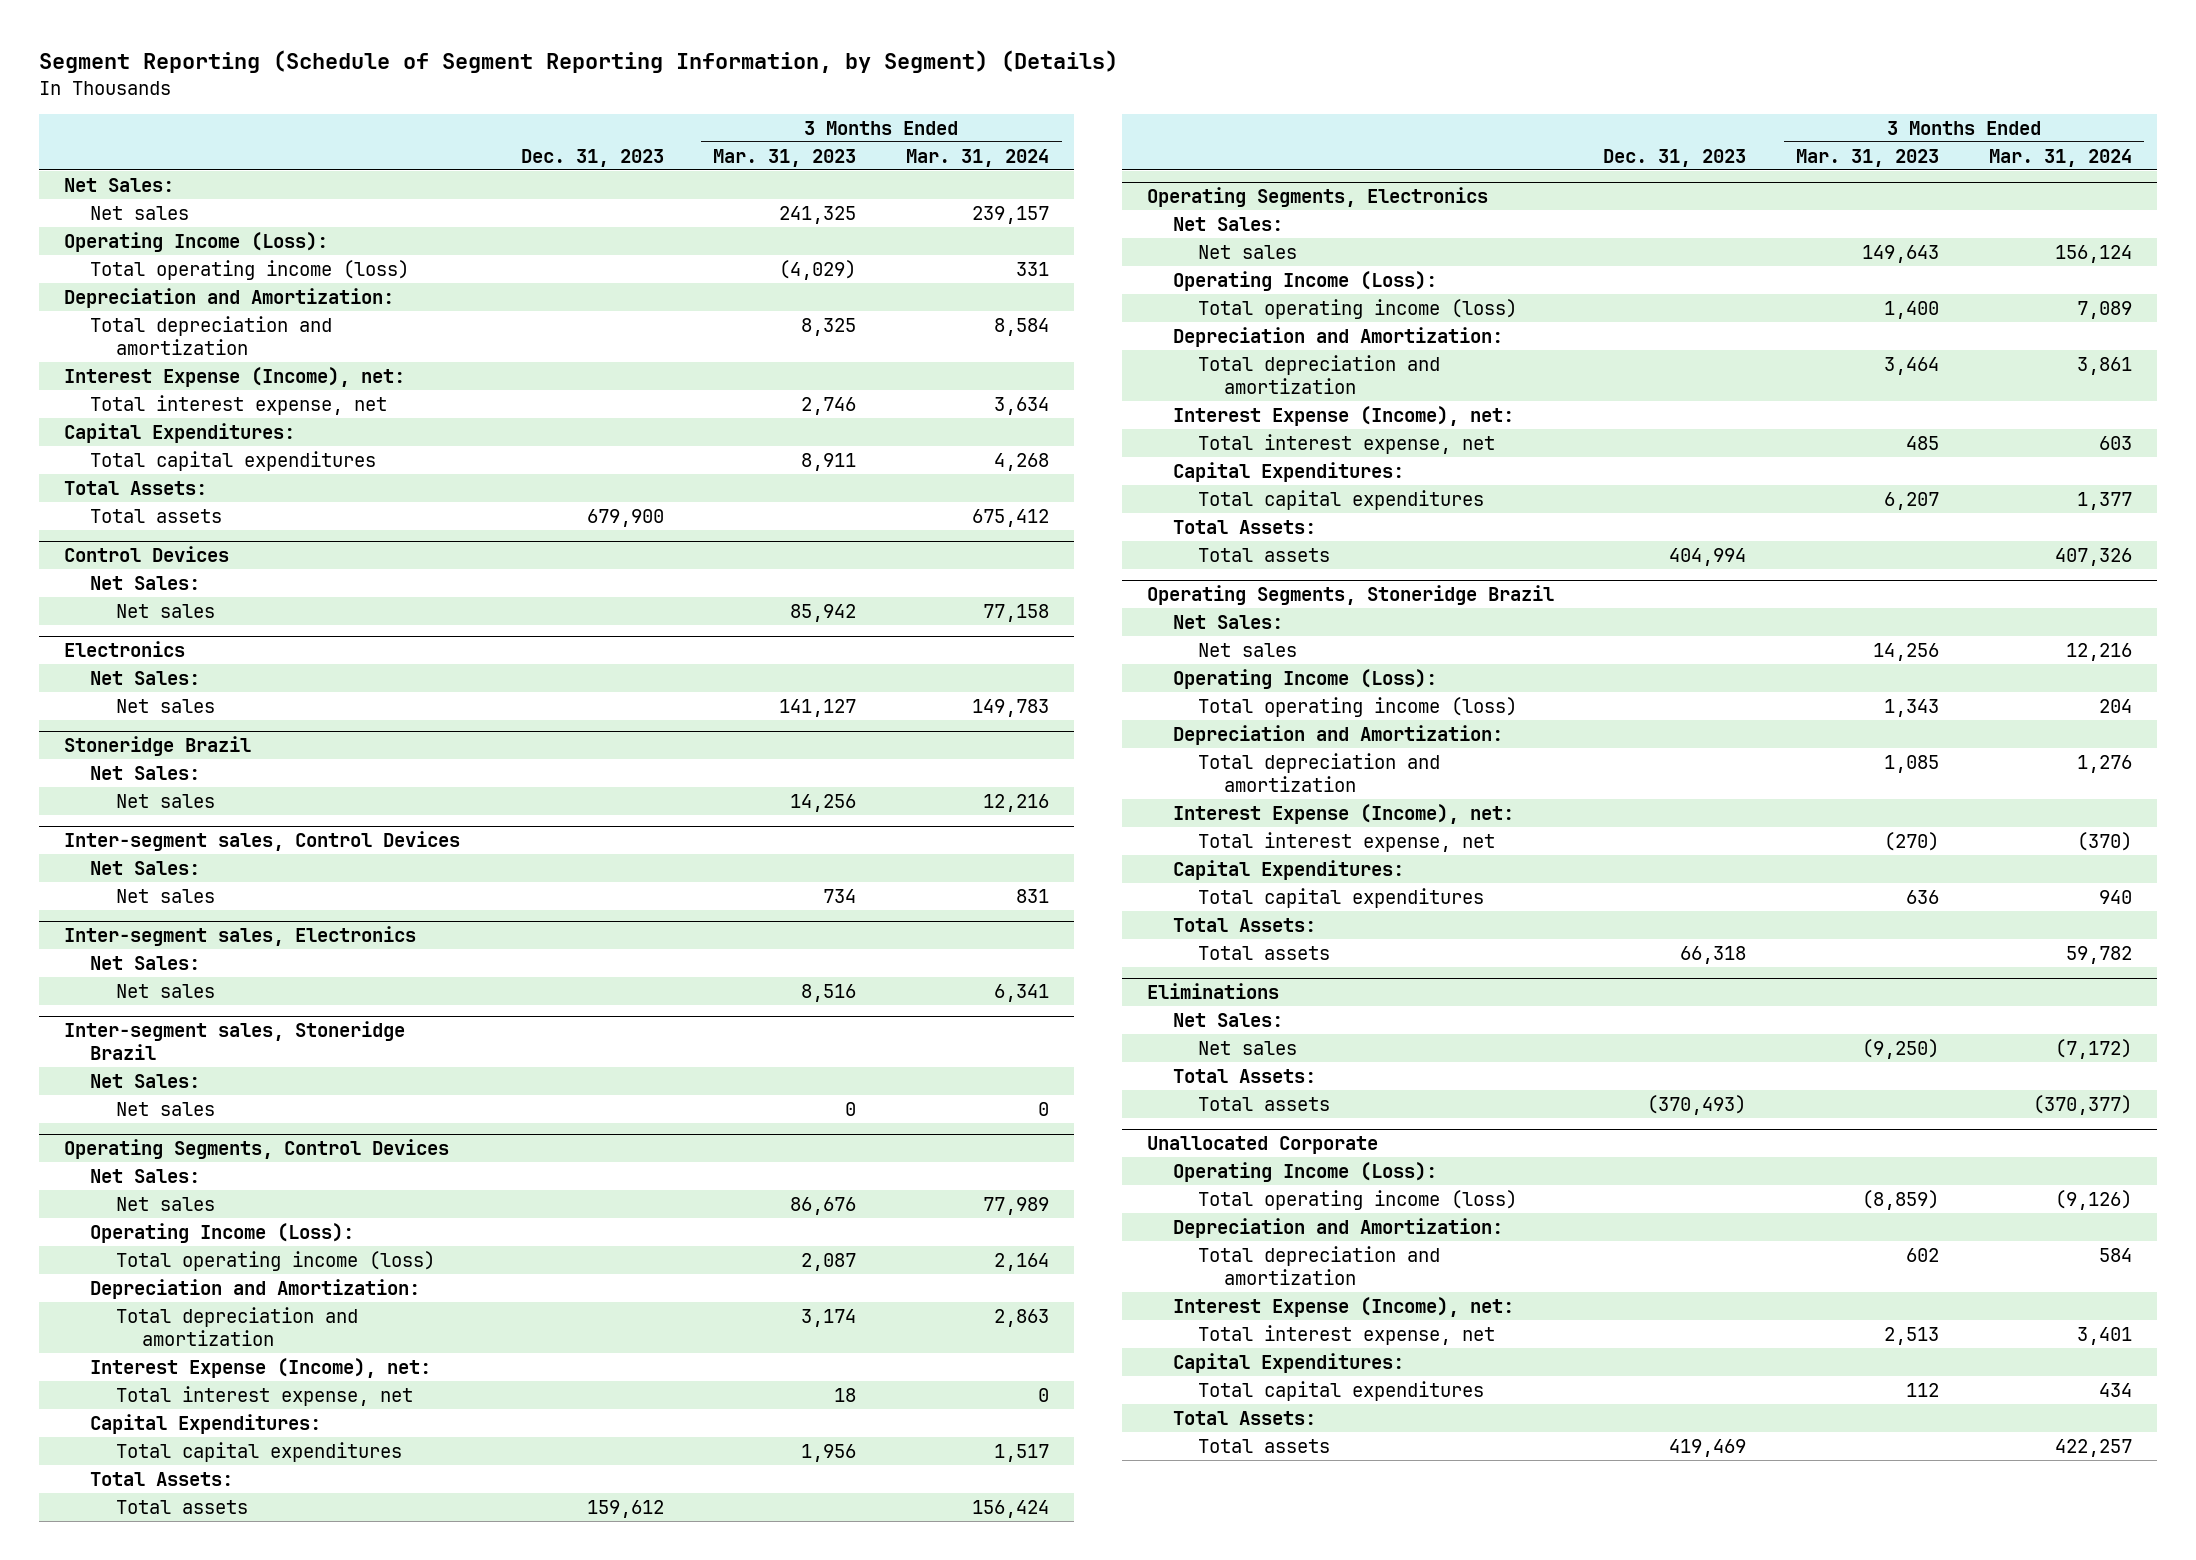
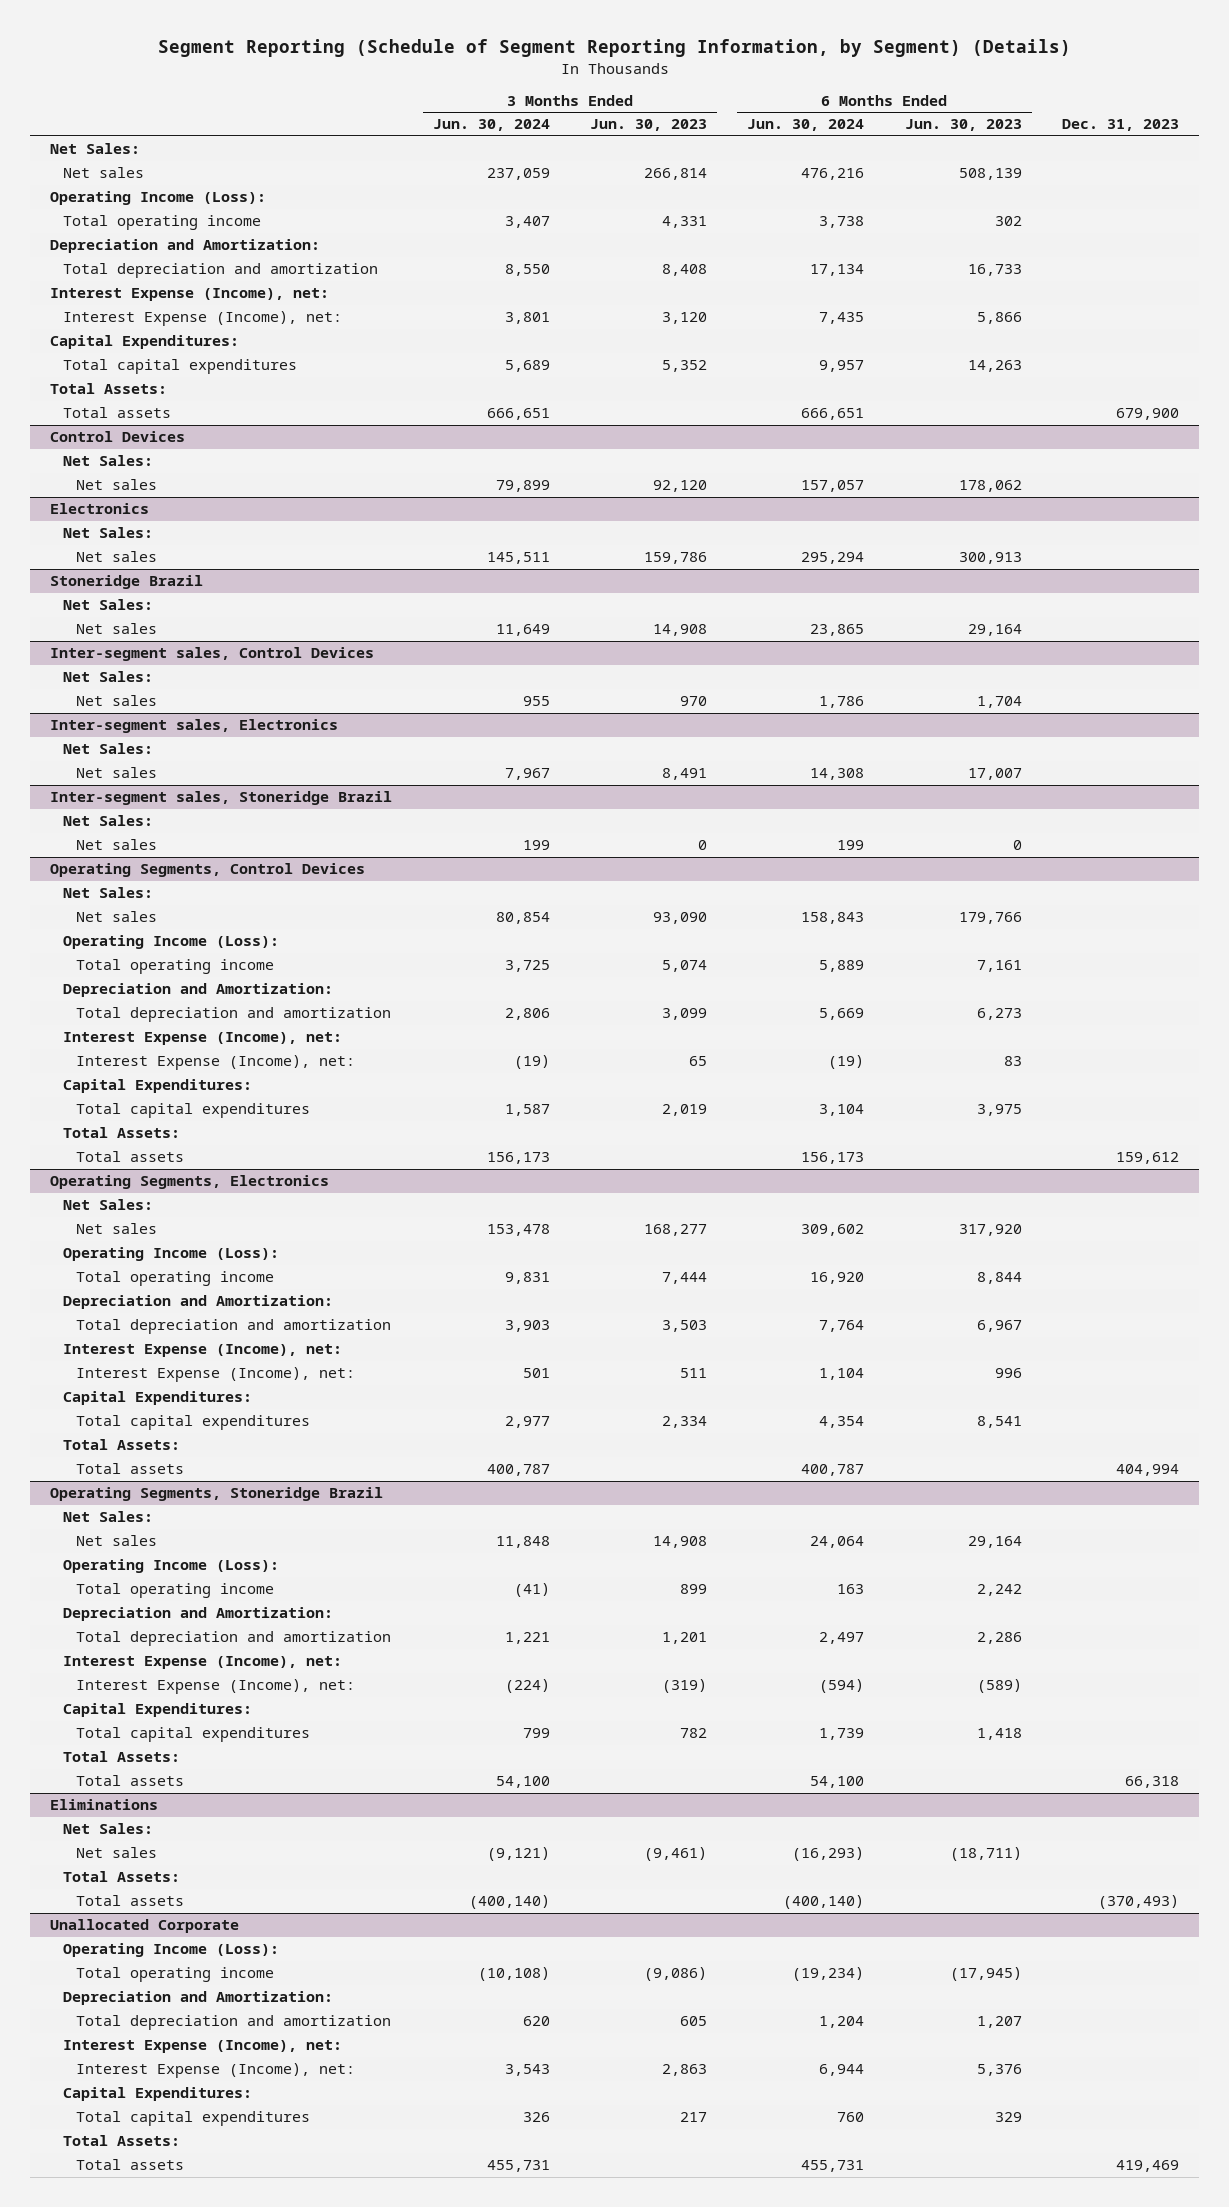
- | Dec. 31, 2023 | 3 Months Ended Mar. 31, 2023 | 3 Months Ended Mar. 31, 2024
+ | 3 Months Ended Jun. 30, 2024 | 3 Months Ended Jun. 30, 2023 | 6 Months Ended Jun. 30, 2024 | 6 Months Ended Jun. 30, 2023 | Dec. 31, 2023
- Total operating income (loss) | | (4,029) | 331
+ Total operating income | 3,407 | 4,331 | 3,738 | 302 |
- Total interest expense, net | | 2,746 | 3,634
+ Interest Expense (Income), net: | 3,801 | 3,120 | 7,435 | 5,866 |
@ Operating Segments, Control Devices
- Total operating income (loss) | | 2,087 | 2,164
+ Total operating income | 3,725 | 5,074 | 5,889 | 7,161 |
- Total interest expense, net | | 18 | 0
+ Interest Expense (Income), net: | (19) | 65 | (19) | 83 |
@ Operating Segments, Electronics
- Total operating income (loss) | | 1,400 | 7,089
+ Total operating income | 9,831 | 7,444 | 16,920 | 8,844 |
- Total interest expense, net | | 485 | 603
+ Interest Expense (Income), net: | 501 | 511 | 1,104 | 996 |
@ Operating Segments, Stoneridge Brazil
- Total operating income (loss) | | 1,343 | 204
+ Total operating income | (41) | 899 | 163 | 2,242 |
- Total interest expense, net | | (270) | (370)
+ Interest Expense (Income), net: | (224) | (319) | (594) | (589) |
@ Unallocated Corporate
- Total operating income (loss) | | (8,859) | (9,126)
+ Total operating income | (10,108) | (9,086) | (19,234) | (17,945) |
- Total interest expense, net | | 2,513 | 3,401
+ Interest Expense (Income), net: | 3,543 | 2,863 | 6,944 | 5,376 |

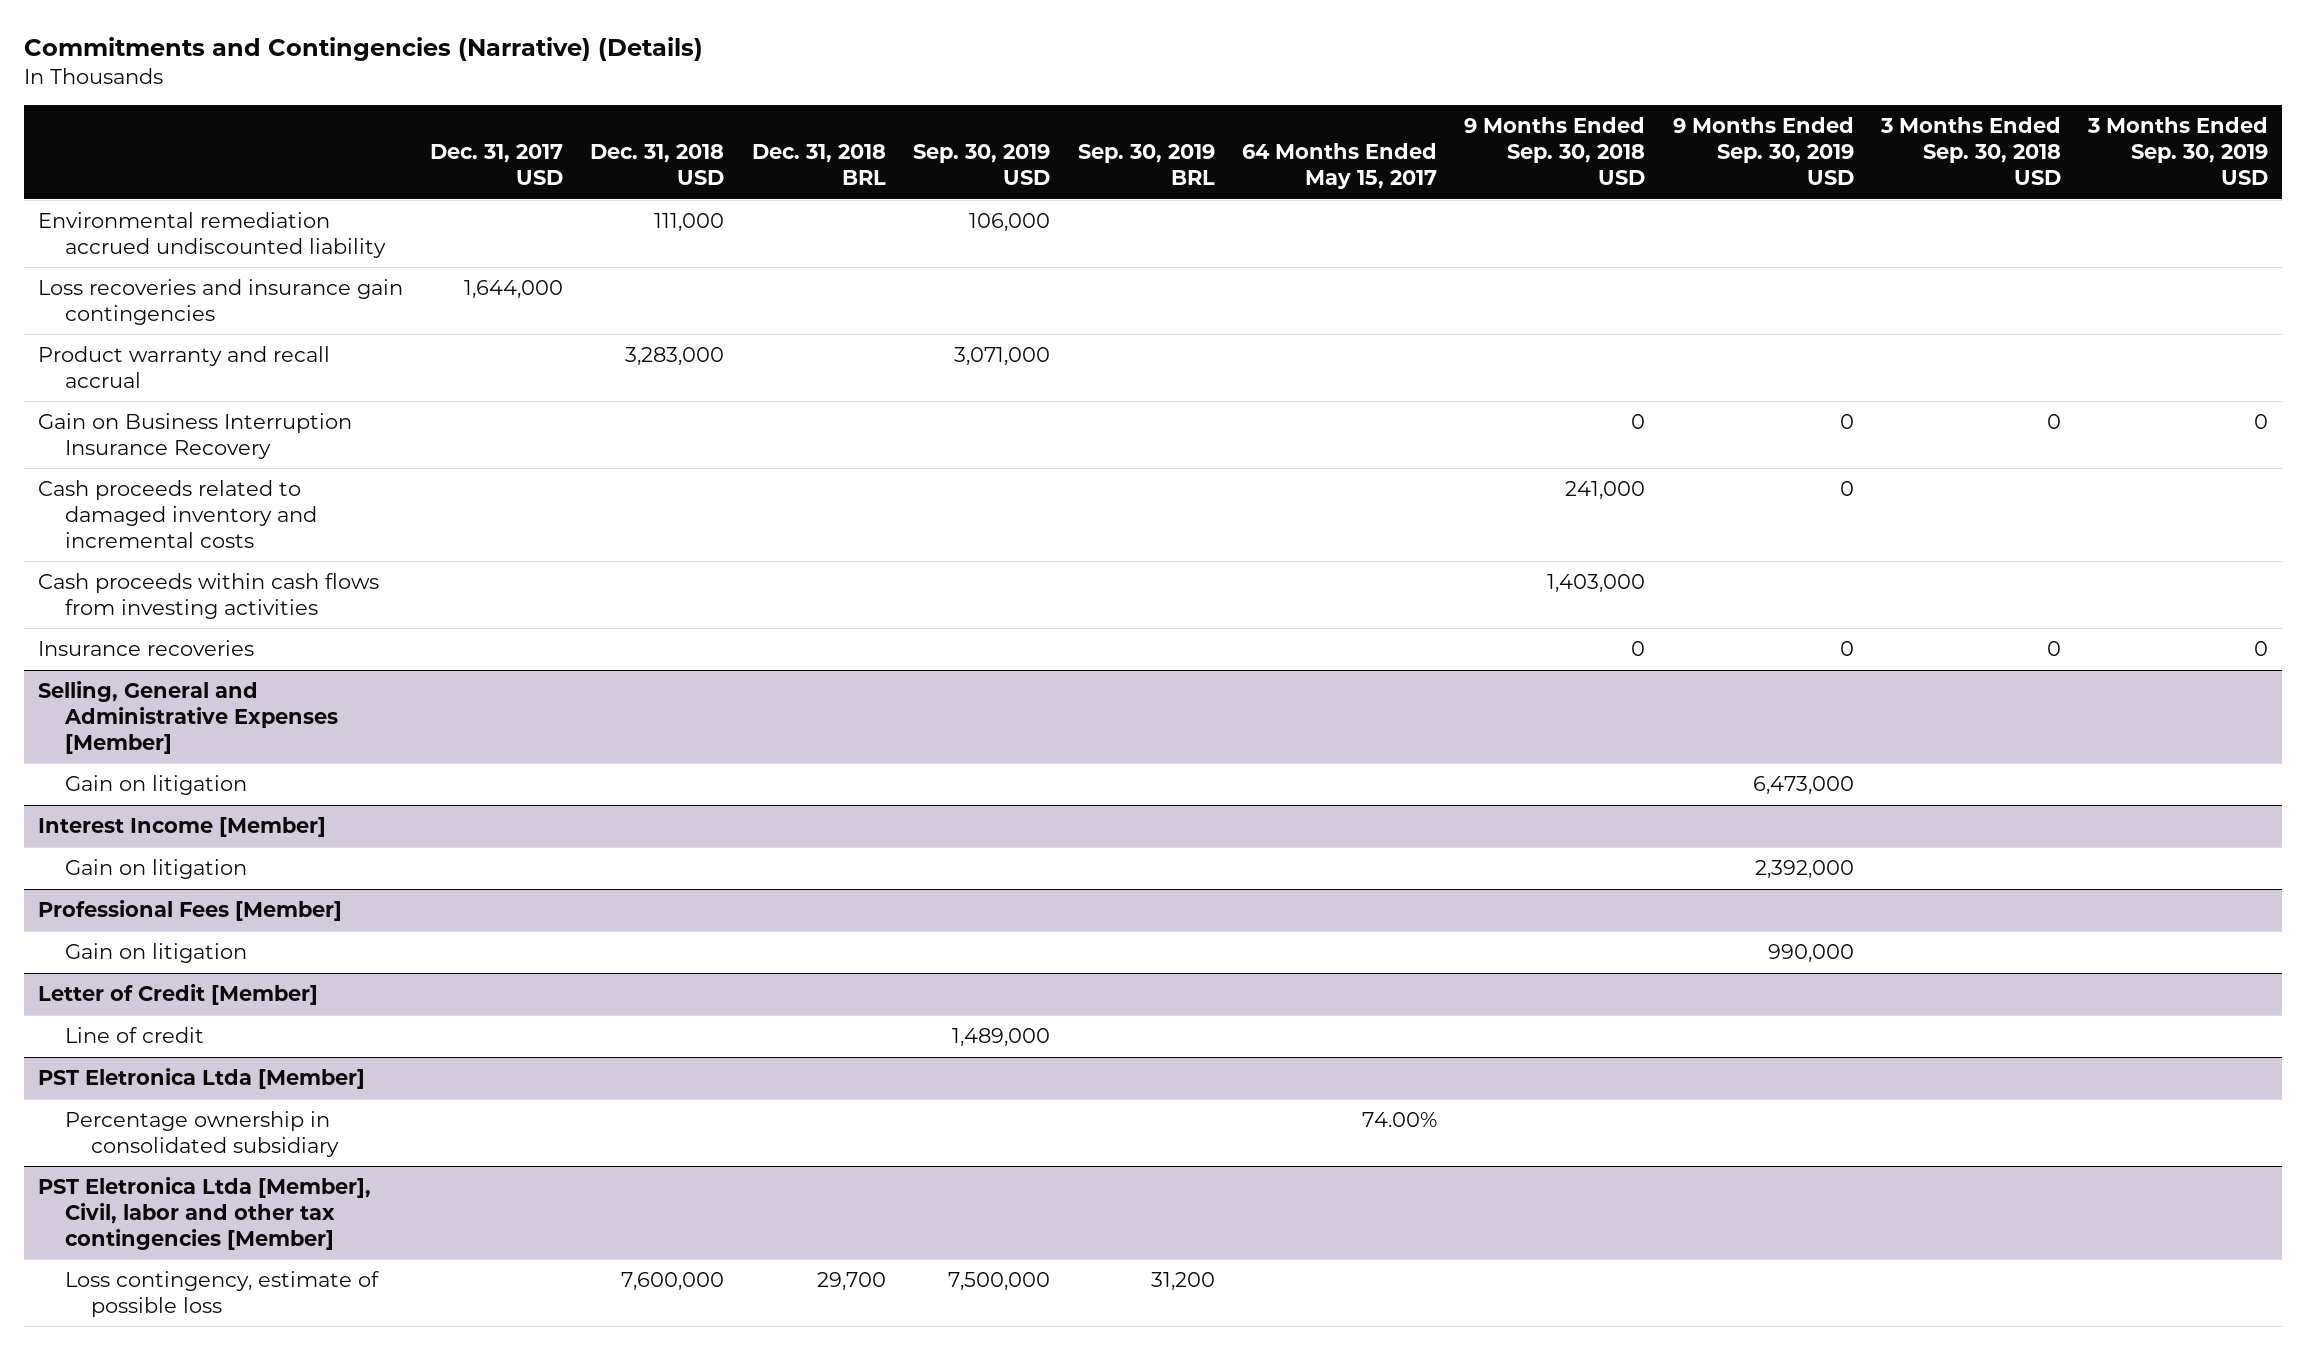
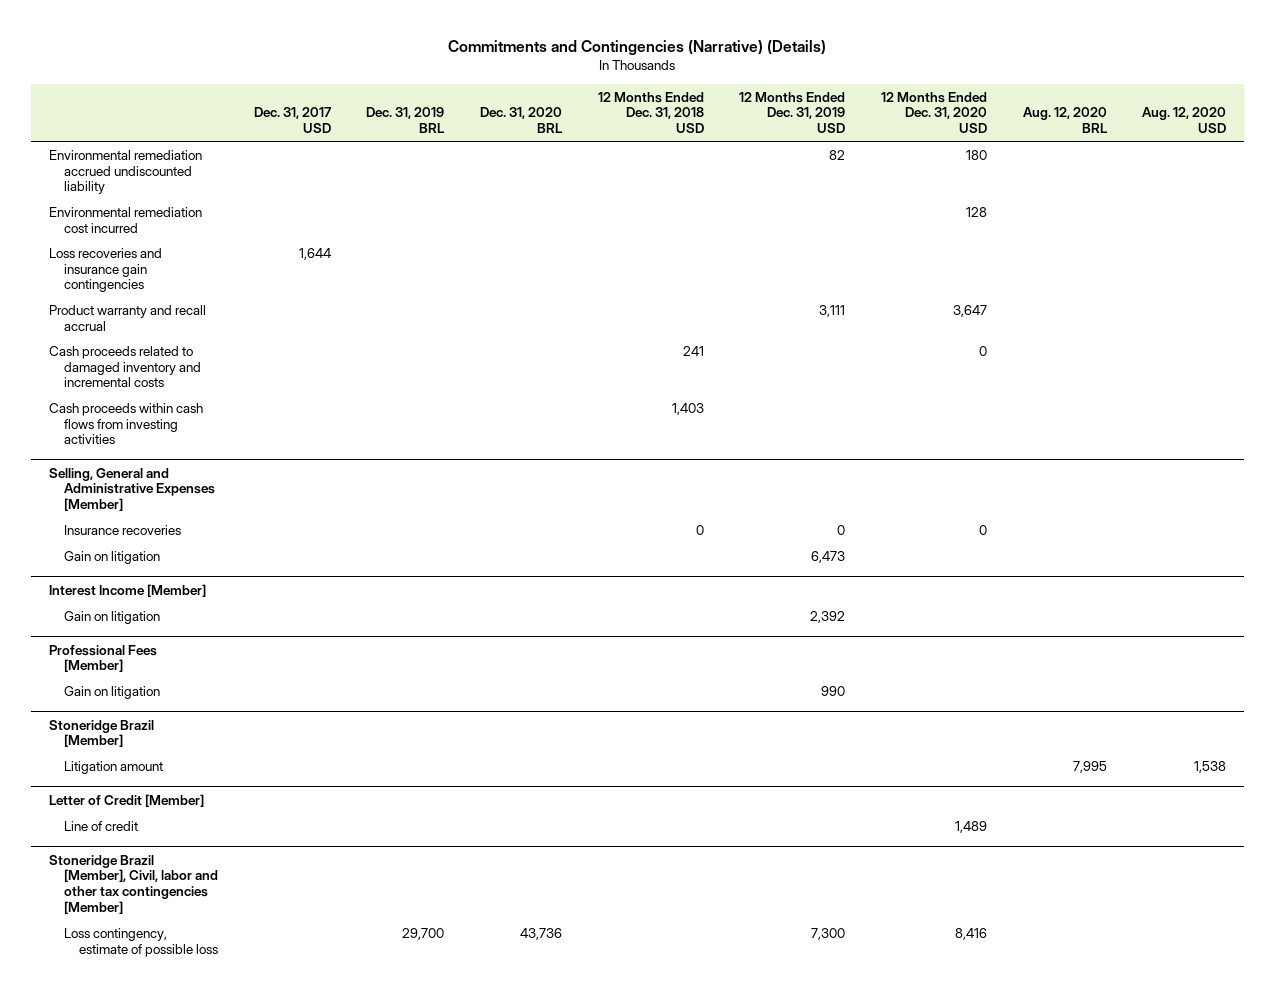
- | Dec. 31, 2017 USD | Dec. 31, 2018 USD | Dec. 31, 2018 BRL | Sep. 30, 2019 USD | Sep. 30, 2019 BRL | 64 Months Ended May 15, 2017 | 9 Months Ended Sep. 30, 2018 USD | 9 Months Ended Sep. 30, 2019 USD | 3 Months Ended Sep. 30, 2018 USD | 3 Months Ended Sep. 30, 2019 USD
+ | Dec. 31, 2017 USD | Dec. 31, 2019 BRL | Dec. 31, 2020 BRL | 12 Months Ended Dec. 31, 2018 USD | 12 Months Ended Dec. 31, 2019 USD | 12 Months Ended Dec. 31, 2020 USD | Aug. 12, 2020 BRL | Aug. 12, 2020 USD
- Loss recoveries and insurance gain contingencies | 1,644,000 | | | | | | | | |
+ Environmental remediation cost incurred | | | | | | 128 | |
+ Loss recoveries and insurance gain contingencies | 1,644 | | | | | | |
- Gain on Business Interruption Insurance Recovery | | | | | | | 0 | 0 | 0 | 0
- Insurance recoveries | | | | | | | 0 | 0 | 0 | 0
@ Selling, General and Administrative Expenses [Member]
+ Insurance recoveries | | | | 0 | 0 | 0 | |
+ Stoneridge Brazil [Member]
+ Litigation amount | | | | | | | 7,995 | 1,538
- PST Eletronica Ltda [Member]
- Percentage ownership in consolidated subsidiary | | | | | | 74.00% | | | |
- PST Eletronica Ltda [Member], Civil, labor and other tax contingencies [Member]
+ Stoneridge Brazil [Member], Civil, labor and other tax contingencies [Member]

